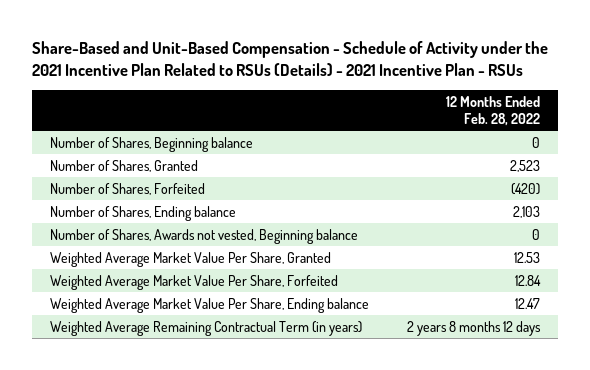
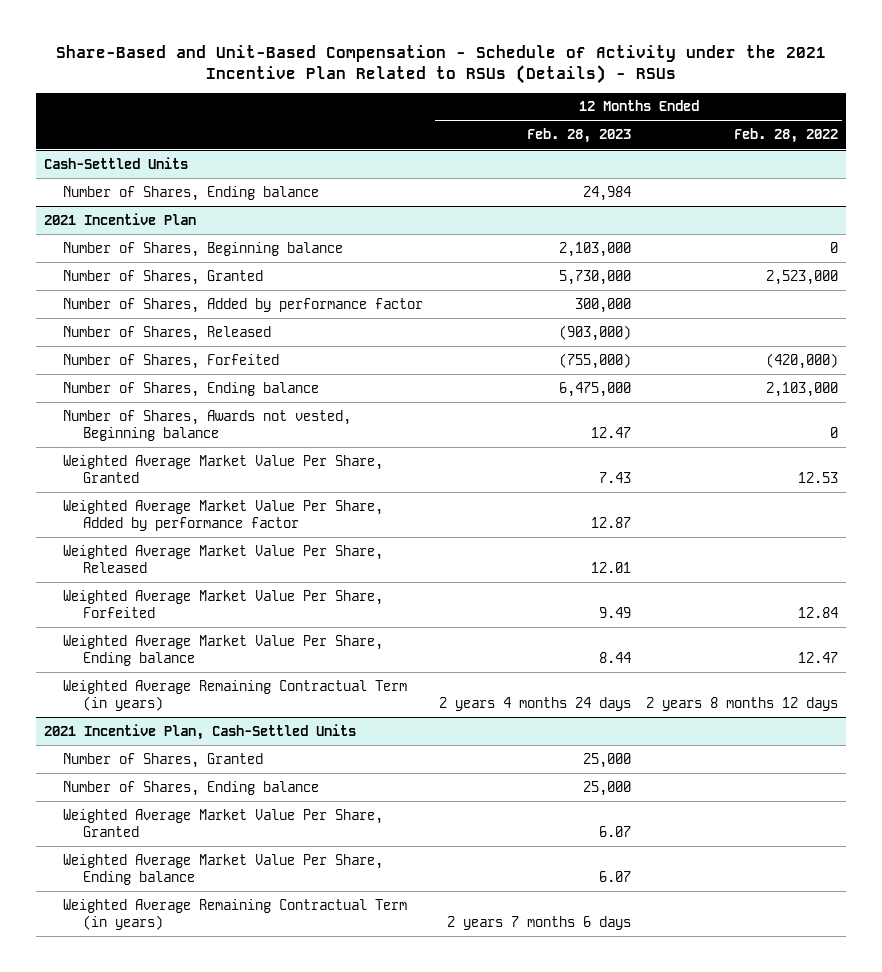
- Share-Based and Unit-Based Compensation - Schedule of Activity under the 2021 Incentive Plan Related to RSUs (Details) - 2021 Incentive Plan - RSUs
+ Share-Based and Unit-Based Compensation - Schedule of Activity under the 2021 Incentive Plan Related to RSUs (Details) - RSUs
- | 12 Months Ended Feb. 28, 2022
+ | 12 Months Ended Feb. 28, 2023 | 12 Months Ended Feb. 28, 2022
+ Cash-Settled Units
+ Number of Shares, Ending balance | 24,984 |
+ 2021 Incentive Plan
- Number of Shares, Granted | 2,523
- Number of Shares, Forfeited | (420)
- Number of Shares, Ending balance | 2,103
+ Number of Shares, Granted | 5,730,000 | 2,523,000
+ Number of Shares, Added by performance factor | 300,000 |
+ Number of Shares, Released | (903,000) |
+ Number of Shares, Forfeited | (755,000) | (420,000)
+ Number of Shares, Ending balance | 6,475,000 | 2,103,000
+ Weighted Average Market Value Per Share, Added by performance factor | 12.87 |
+ Weighted Average Market Value Per Share, Released | 12.01 |
+ 2021 Incentive Plan, Cash-Settled Units
+ Number of Shares, Granted | 25,000 |
+ Number of Shares, Ending balance | 25,000 |
+ Weighted Average Market Value Per Share, Granted | 6.07 |
+ Weighted Average Market Value Per Share, Ending balance | 6.07 |
+ Weighted Average Remaining Contractual Term (in years) | 2 years 7 months 6 days |

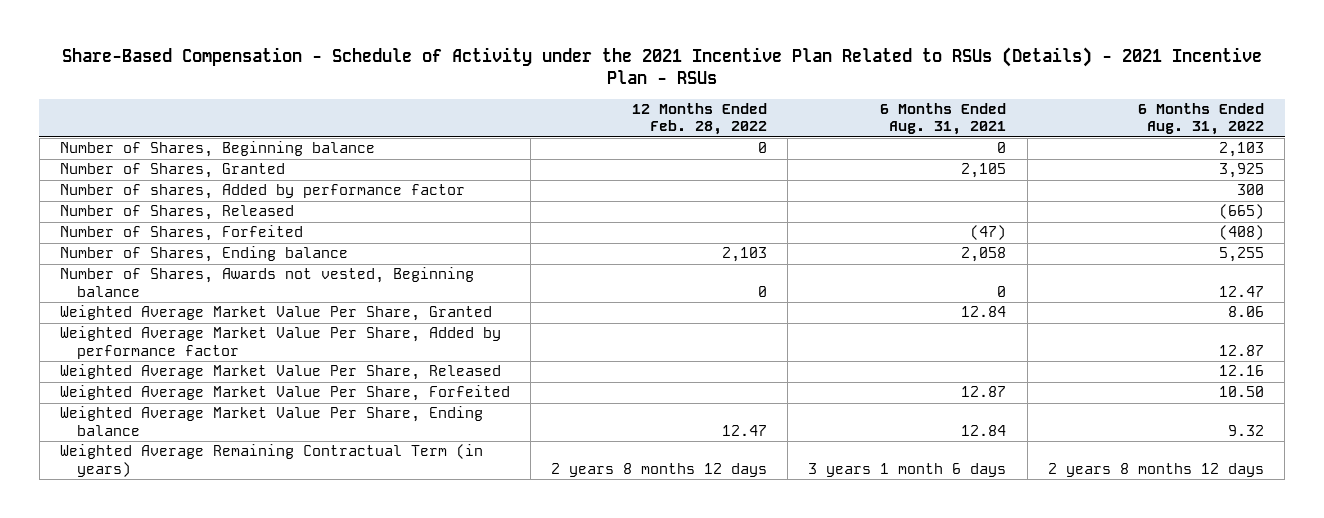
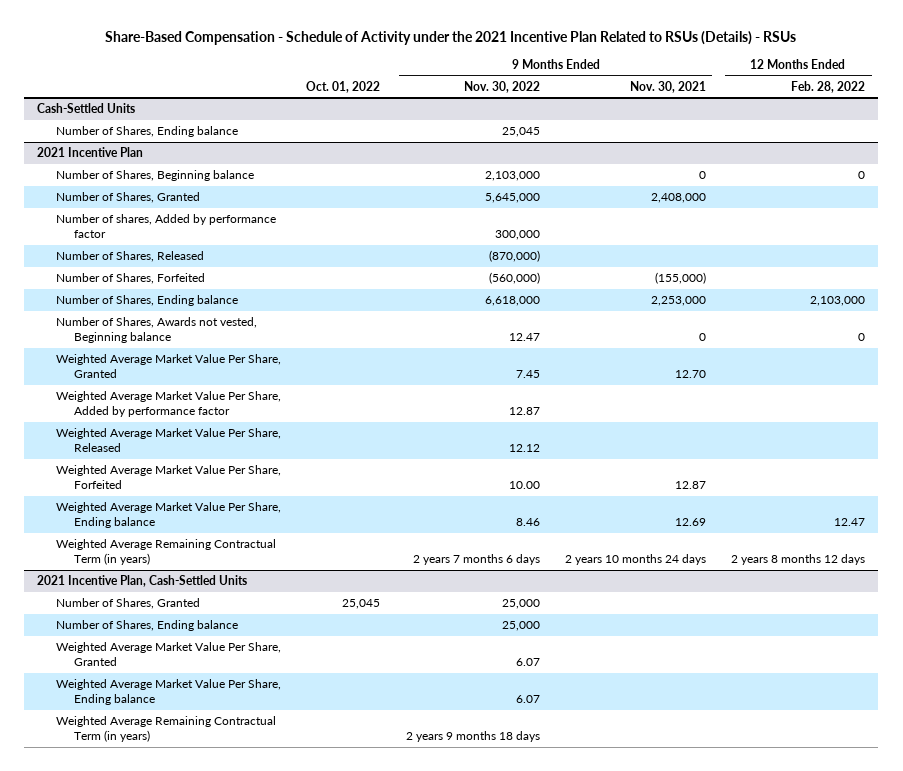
- Share-Based Compensation - Schedule of Activity under the 2021 Incentive Plan Related to RSUs (Details) - 2021 Incentive Plan - RSUs
+ Share-Based Compensation - Schedule of Activity under the 2021 Incentive Plan Related to RSUs (Details) - RSUs
- | 12 Months Ended Feb. 28, 2022 | 6 Months Ended Aug. 31, 2021 | 6 Months Ended Aug. 31, 2022
+ | Oct. 01, 2022 | 9 Months Ended Nov. 30, 2022 | 9 Months Ended Nov. 30, 2021 | 12 Months Ended Feb. 28, 2022
+ Cash-Settled Units
+ Number of Shares, Ending balance | | 25,045 | |
+ 2021 Incentive Plan
- Number of Shares, Ending balance | 2,103 | 2,058 | 5,255
+ Number of Shares, Ending balance | | 6,618,000 | 2,253,000 | 2,103,000
+ 2021 Incentive Plan, Cash-Settled Units
+ Number of Shares, Granted | 25,045 | 25,000 | |
+ Number of Shares, Ending balance | | 25,000 | |
+ Weighted Average Market Value Per Share, Granted | | 6.07 | |
+ Weighted Average Market Value Per Share, Ending balance | | 6.07 | |
+ Weighted Average Remaining Contractual Term (in years) | | 2 years 9 months 18 days | |

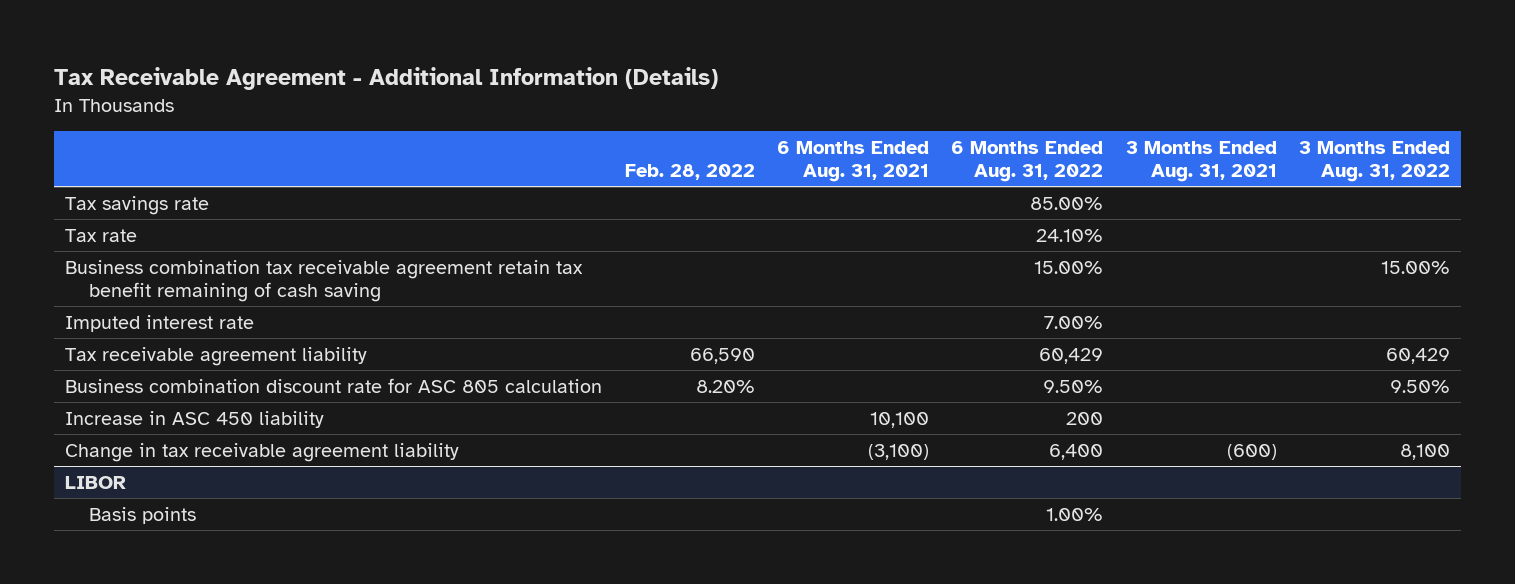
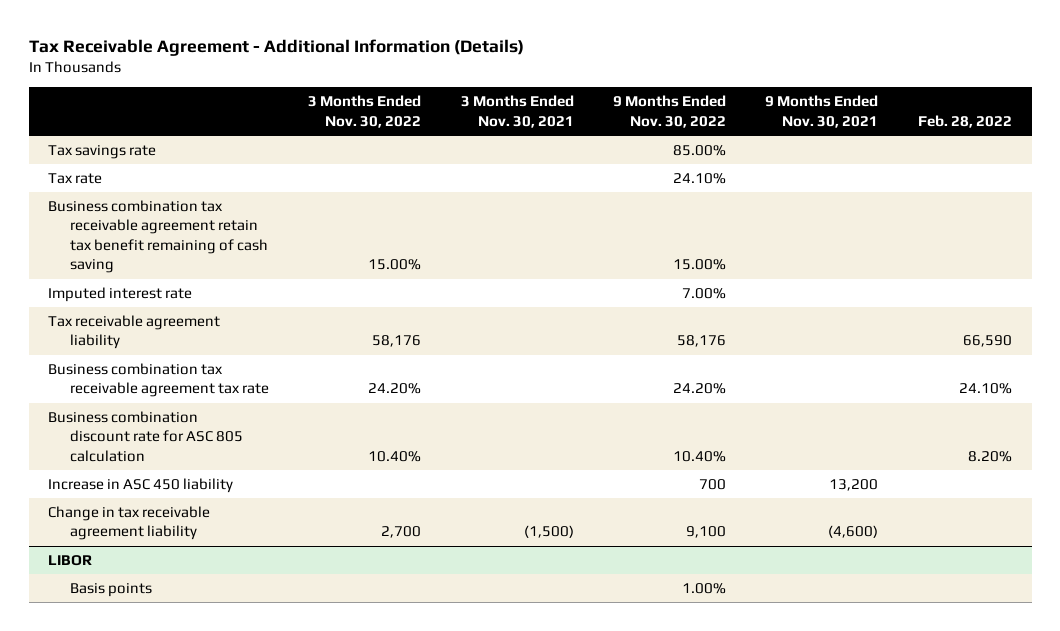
- | Feb. 28, 2022 | 6 Months Ended Aug. 31, 2021 | 6 Months Ended Aug. 31, 2022 | 3 Months Ended Aug. 31, 2021 | 3 Months Ended Aug. 31, 2022
+ | 3 Months Ended Nov. 30, 2022 | 3 Months Ended Nov. 30, 2021 | 9 Months Ended Nov. 30, 2022 | 9 Months Ended Nov. 30, 2021 | Feb. 28, 2022
+ Business combination tax receivable agreement tax rate | 24.20% | | 24.20% | | 24.10%

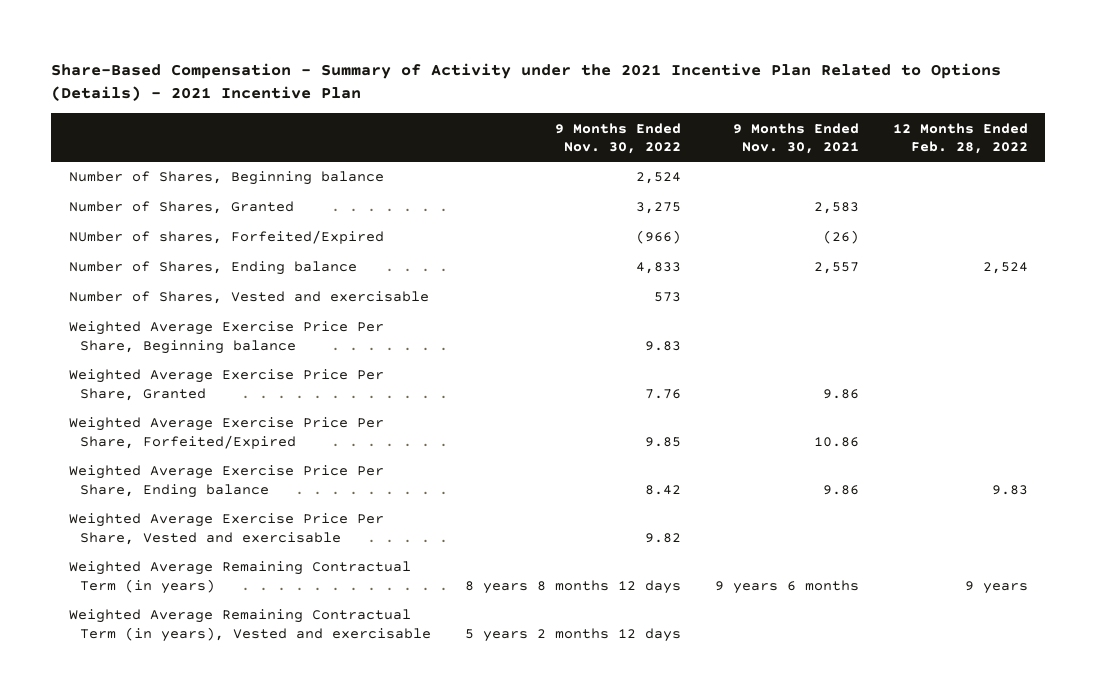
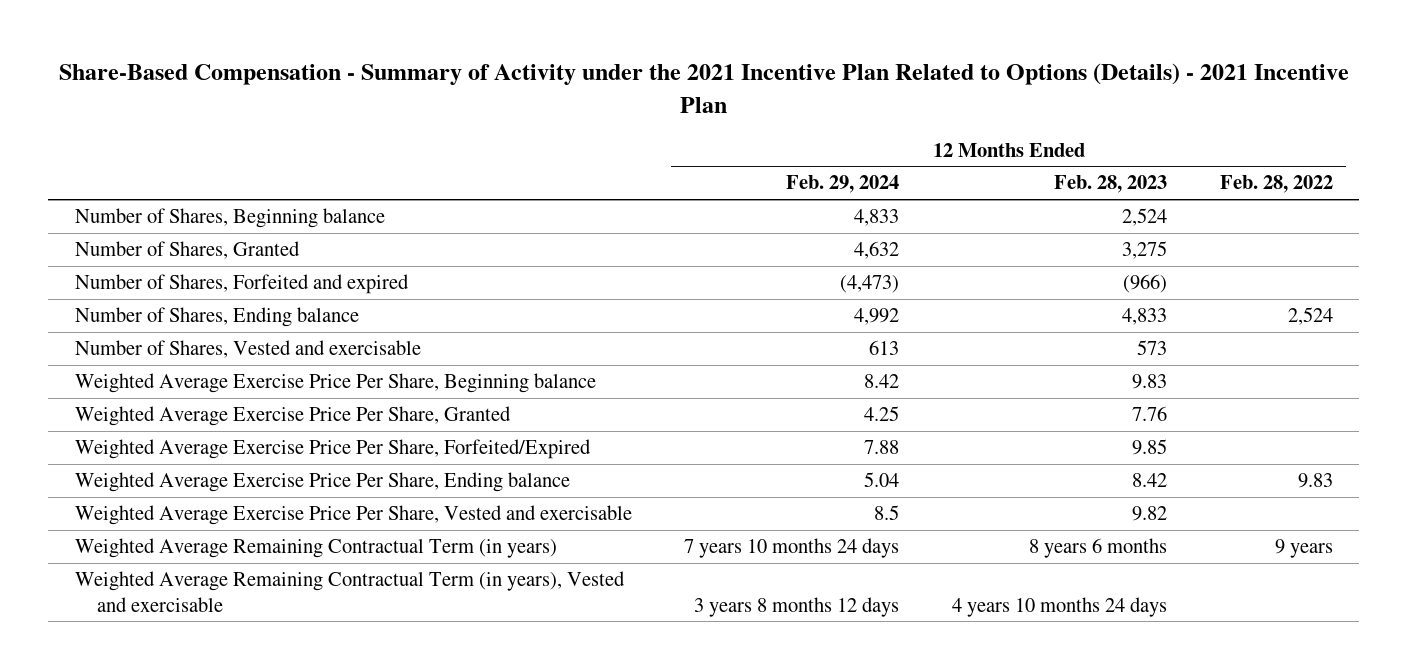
- | 9 Months Ended Nov. 30, 2022 | 9 Months Ended Nov. 30, 2021 | 12 Months Ended Feb. 28, 2022
+ | 12 Months Ended Feb. 29, 2024 | 12 Months Ended Feb. 28, 2023 | 12 Months Ended Feb. 28, 2022
- NUmber of shares, Forfeited/Expired | (966) | (26) |
+ Number of Shares, Forfeited and expired | (4,473) | (966) |

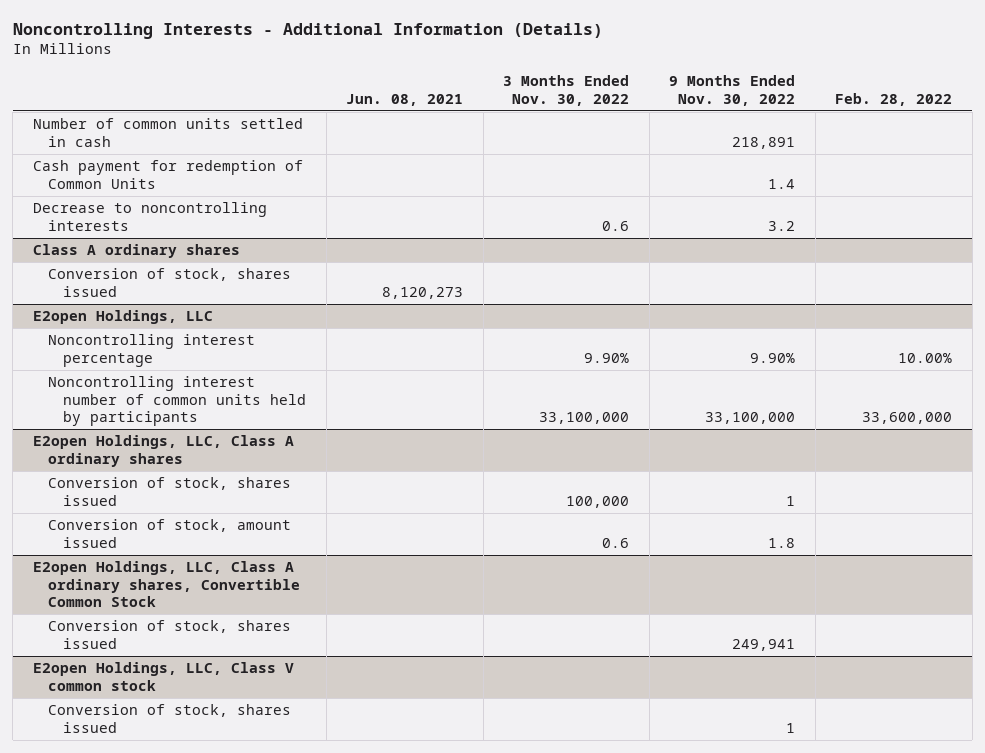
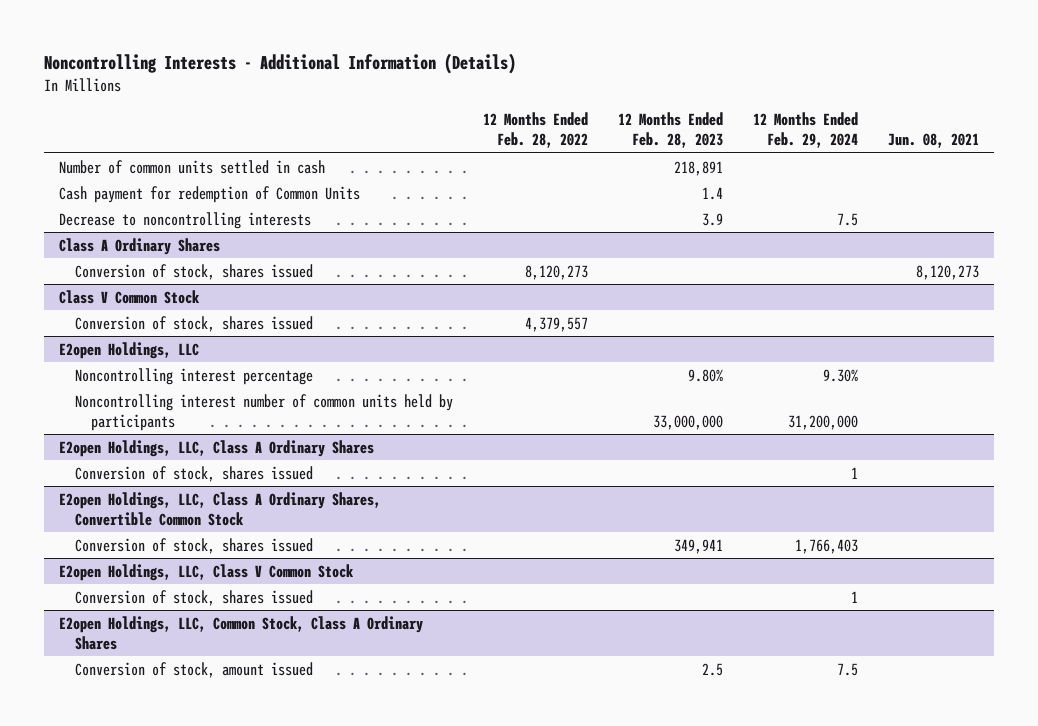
- | Jun. 08, 2021 | 3 Months Ended Nov. 30, 2022 | 9 Months Ended Nov. 30, 2022 | Feb. 28, 2022
+ | 12 Months Ended Feb. 28, 2022 | 12 Months Ended Feb. 28, 2023 | 12 Months Ended Feb. 29, 2024 | Jun. 08, 2021
- Class A ordinary shares
+ Class A Ordinary Shares
+ Class V Common Stock
+ Conversion of stock, shares issued | 4,379,557 | | |
- E2open Holdings, LLC, Class A ordinary shares
+ E2open Holdings, LLC, Class A Ordinary Shares
- Conversion of stock, amount issued | | 0.6 | 1.8 |
- E2open Holdings, LLC, Class A ordinary shares, Convertible Common Stock
+ E2open Holdings, LLC, Class A Ordinary Shares, Convertible Common Stock
- E2open Holdings, LLC, Class V common stock
+ E2open Holdings, LLC, Class V Common Stock
+ E2open Holdings, LLC, Common Stock, Class A Ordinary Shares
+ Conversion of stock, amount issued | | 2.5 | 7.5 |

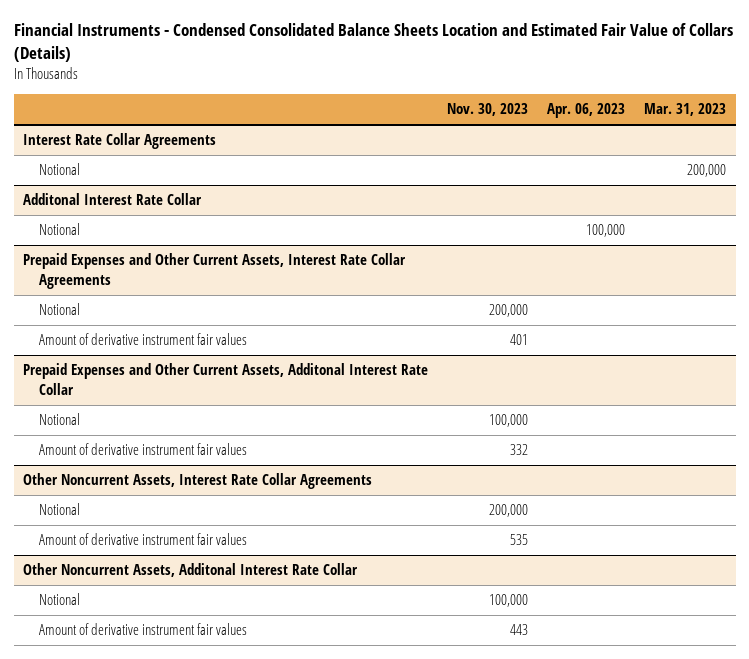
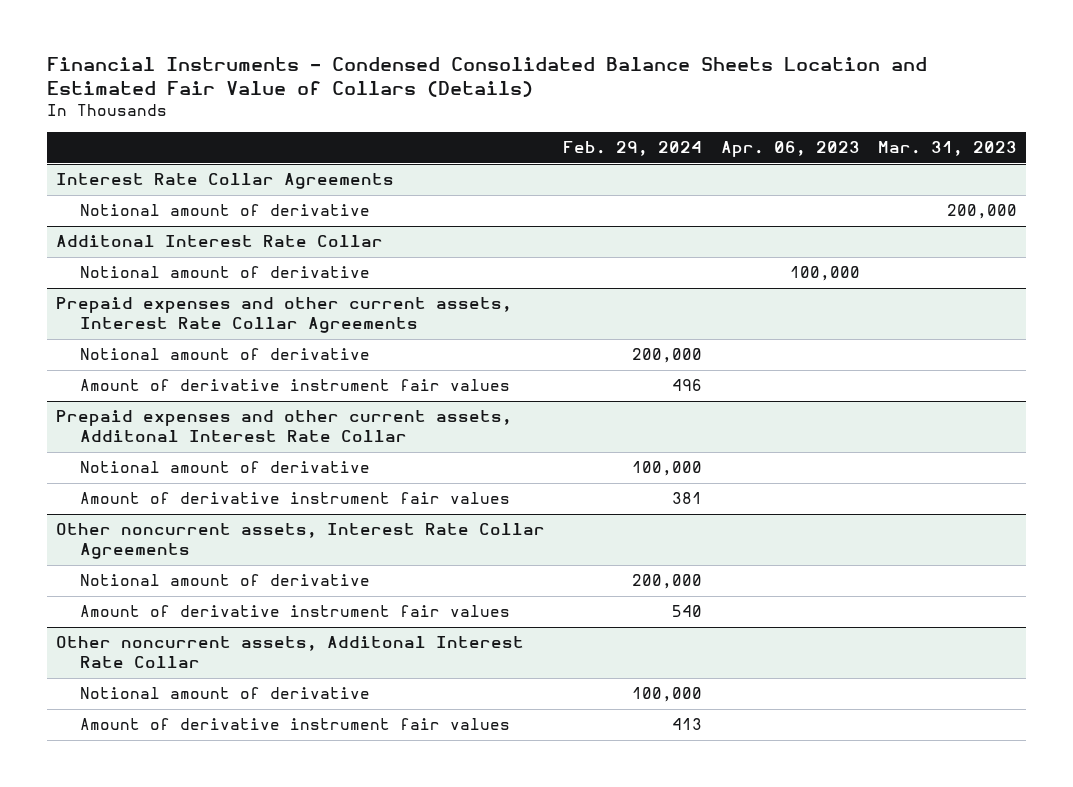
- | Nov. 30, 2023 | Apr. 06, 2023 | Mar. 31, 2023
+ | Feb. 29, 2024 | Apr. 06, 2023 | Mar. 31, 2023
@ Interest Rate Collar Agreements
- Notional | | | 200,000
+ Notional amount of derivative | | | 200,000
@ Additonal Interest Rate Collar
- Notional | | 100,000 |
- Prepaid Expenses and Other Current Assets, Interest Rate Collar Agreements
- Notional | 200,000 | |
@ Additonal Interest Rate Collar
+ Notional amount of derivative | | 100,000 |
+ Prepaid expenses and other current assets, Interest Rate Collar Agreements
+ Notional amount of derivative | 200,000 | |
- Prepaid Expenses and Other Current Assets, Additonal Interest Rate Collar
- Notional | 100,000 | |
+ Prepaid expenses and other current assets, Additonal Interest Rate Collar
+ Notional amount of derivative | 100,000 | |
- Other Noncurrent Assets, Interest Rate Collar Agreements
- Notional | 200,000 | |
+ Other noncurrent assets, Interest Rate Collar Agreements
+ Notional amount of derivative | 200,000 | |
- Other Noncurrent Assets, Additonal Interest Rate Collar
- Notional | 100,000 | |
+ Other noncurrent assets, Additonal Interest Rate Collar
+ Notional amount of derivative | 100,000 | |

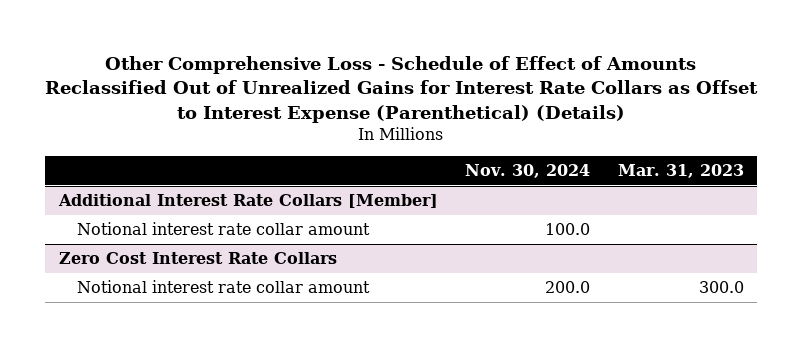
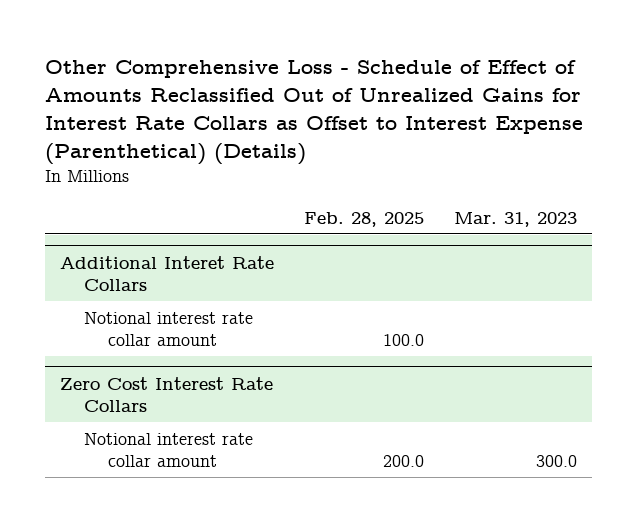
- | Nov. 30, 2024 | Mar. 31, 2023
+ | Feb. 28, 2025 | Mar. 31, 2023
- Additional Interest Rate Collars [Member]
+ Additional Interet Rate Collars

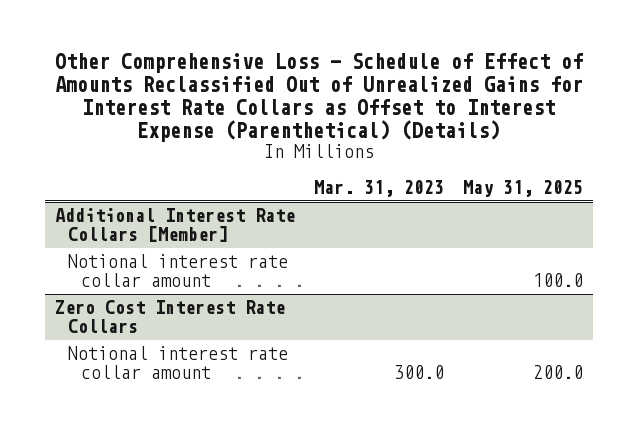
- | Feb. 28, 2025 | Mar. 31, 2023
+ | Mar. 31, 2023 | May 31, 2025
- Additional Interet Rate Collars
+ Additional Interest Rate Collars [Member]

